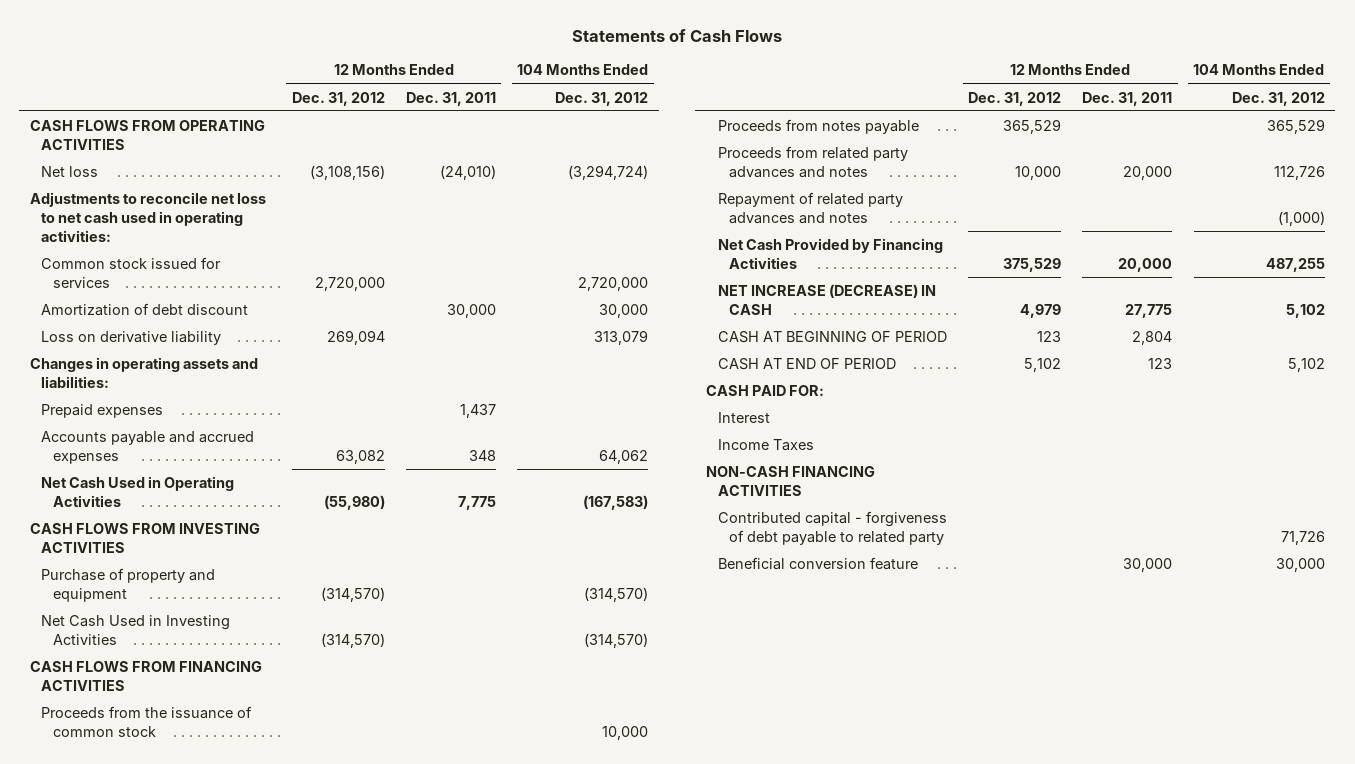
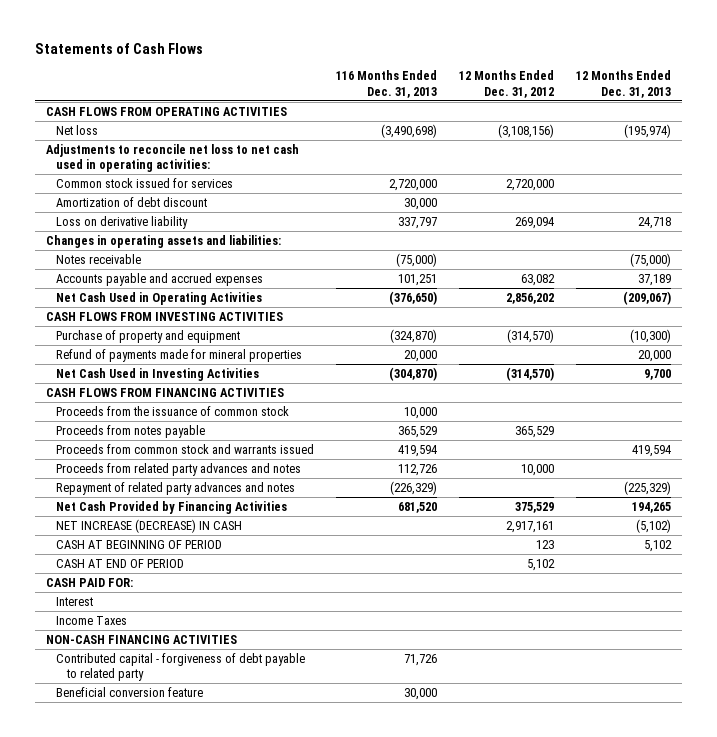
- | 12 Months Ended Dec. 31, 2012 | 12 Months Ended Dec. 31, 2011 | 104 Months Ended Dec. 31, 2012
+ | 116 Months Ended Dec. 31, 2013 | 12 Months Ended Dec. 31, 2012 | 12 Months Ended Dec. 31, 2013
- Prepaid expenses | | 1,437 |
+ Notes receivable | (75,000) | | (75,000)
- Net Cash Used in Operating Activities | (55,980) | 7,775 | (167,583)
+ Net Cash Used in Operating Activities | (376,650) | 2,856,202 | (209,067)
+ Refund of payments made for mineral properties | 20,000 | | 20,000
+ Proceeds from common stock and warrants issued | 419,594 | | 419,594
- NET INCREASE (DECREASE) IN CASH | 4,979 | 27,775 | 5,102
+ NET INCREASE (DECREASE) IN CASH | | 2,917,161 | (5,102)

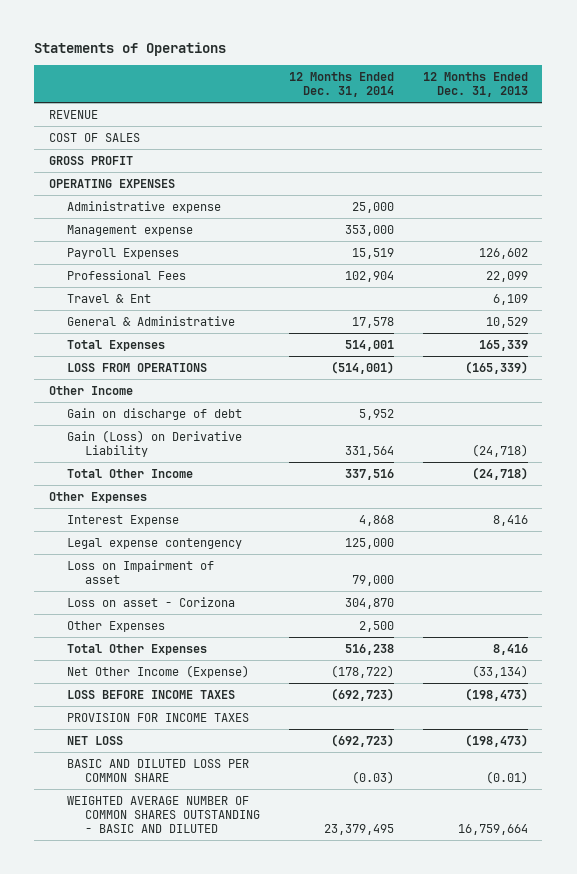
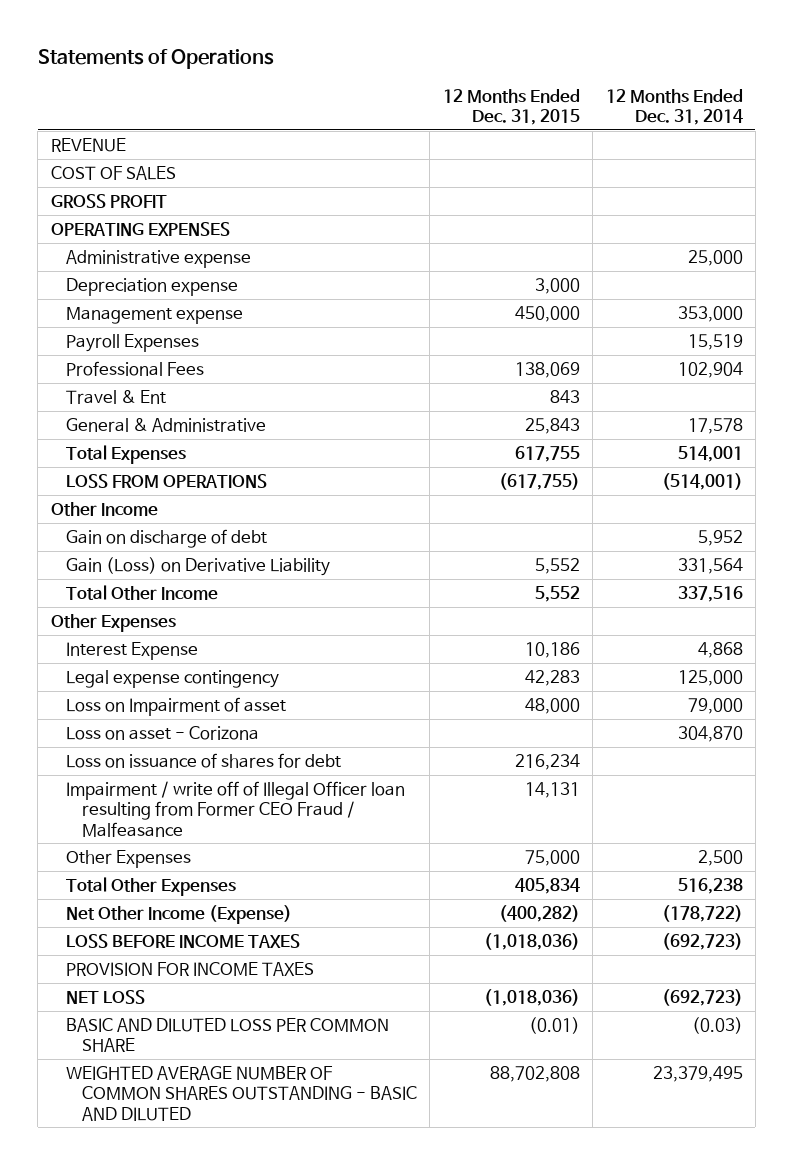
- | 12 Months Ended Dec. 31, 2014 | 12 Months Ended Dec. 31, 2013
+ | 12 Months Ended Dec. 31, 2015 | 12 Months Ended Dec. 31, 2014
+ Depreciation expense | 3,000 |
- Legal expense contengency | 125,000 |
+ Legal expense contingency | 42,283 | 125,000
+ Loss on issuance of shares for debt | 216,234 |
+ Impairment / write off of Illegal Officer loan resulting from Former CEO Fraud / Malfeasance | 14,131 |

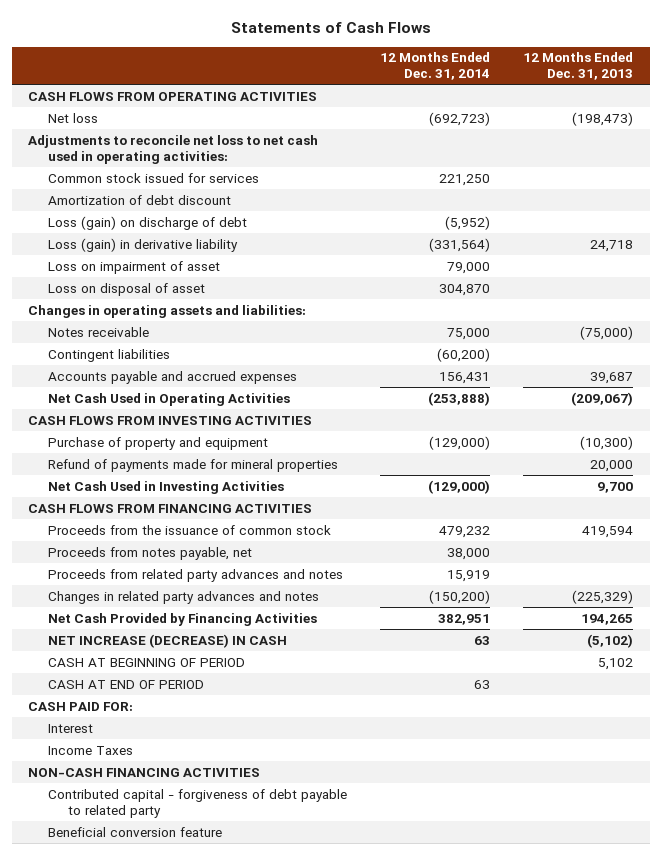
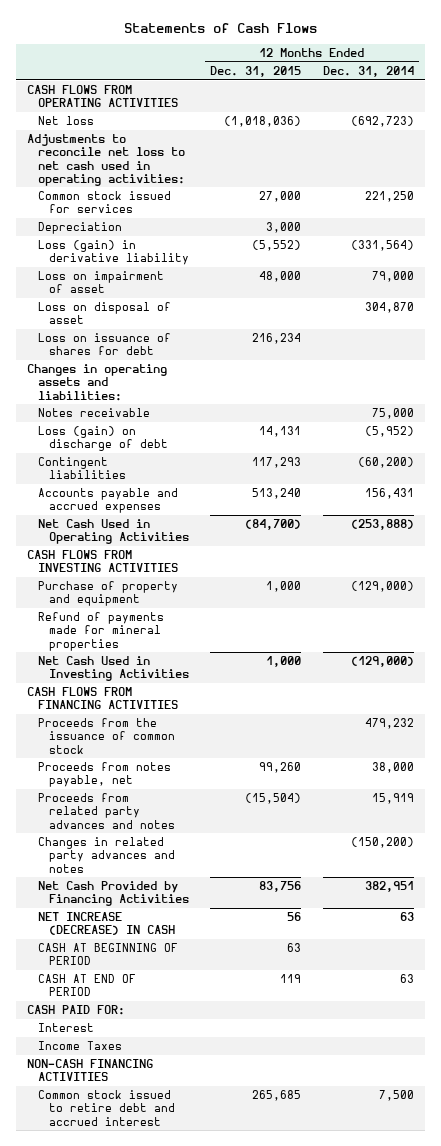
- | 12 Months Ended Dec. 31, 2014 | 12 Months Ended Dec. 31, 2013
+ | 12 Months Ended Dec. 31, 2015 | 12 Months Ended Dec. 31, 2014
- Amortization of debt discount
+ Depreciation | 3,000 |
+ Loss on issuance of shares for debt | 216,234 |
moved down: Loss (gain) on discharge of debt | 14,131 | (5,952)
- Contributed capital - forgiveness of debt payable to related party
- Beneficial conversion feature
+ Common stock issued to retire debt and accrued interest | 265,685 | 7,500

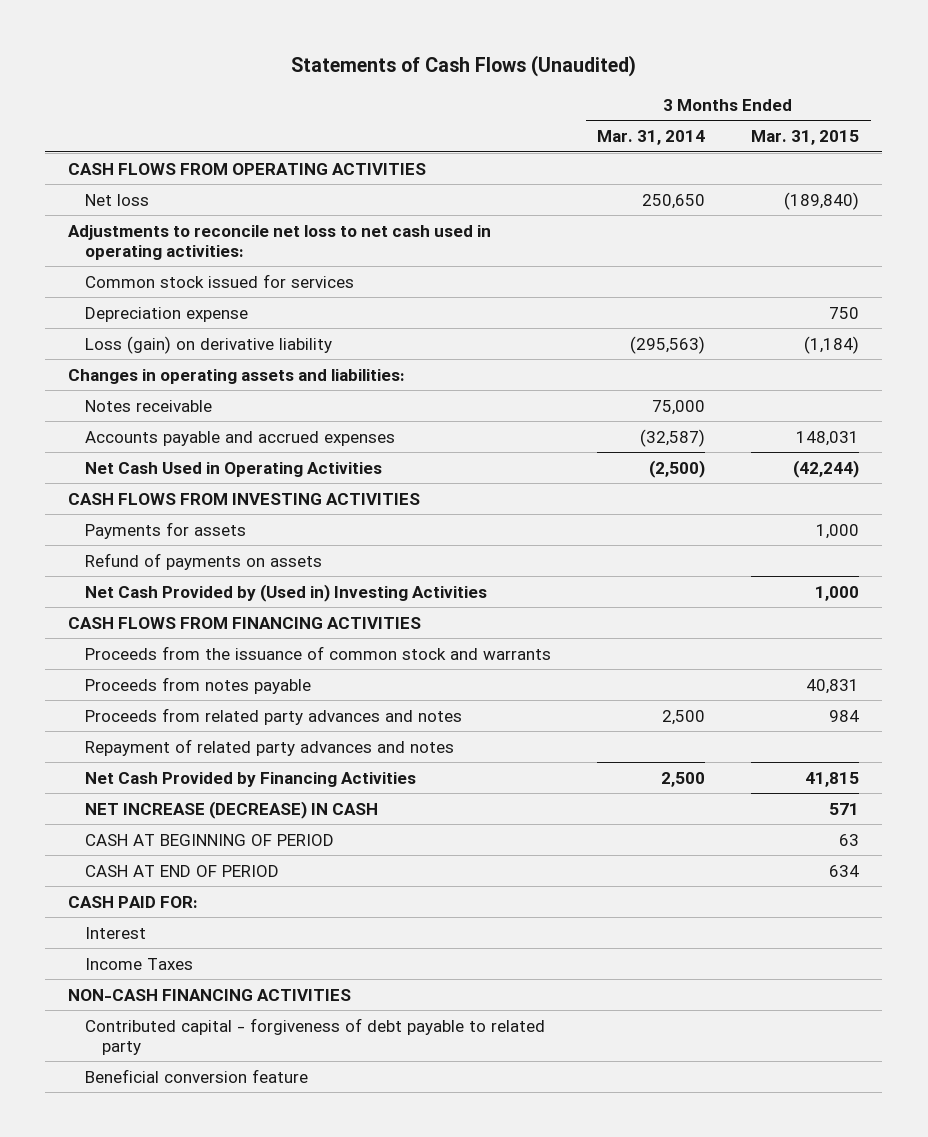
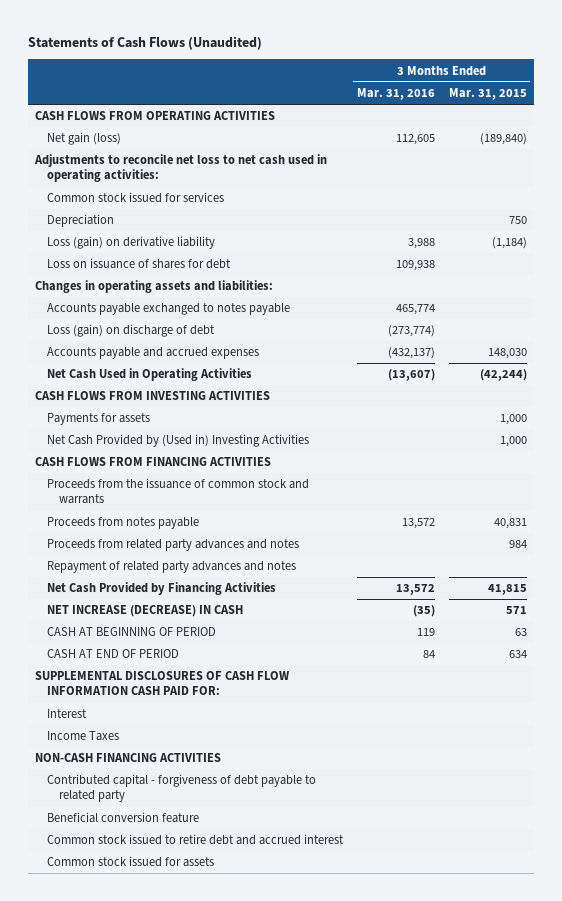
- | 3 Months Ended Mar. 31, 2014 | 3 Months Ended Mar. 31, 2015
+ | 3 Months Ended Mar. 31, 2016 | 3 Months Ended Mar. 31, 2015
- Net loss | 250,650 | (189,840)
+ Net gain (loss) | 112,605 | (189,840)
- Depreciation expense | | 750
+ Depreciation | | 750
+ Loss on issuance of shares for debt | 109,938 |
- Notes receivable | 75,000 |
- Accounts payable and accrued expenses | (32,587) | 148,031
+ Accounts payable exchanged to notes payable | 465,774 |
+ Loss (gain) on discharge of debt | (273,774) |
+ Accounts payable and accrued expenses | (432,137) | 148,030
- Refund of payments on assets
- CASH PAID FOR:
+ SUPPLEMENTAL DISCLOSURES OF CASH FLOW INFORMATION CASH PAID FOR:
+ Common stock issued to retire debt and accrued interest
+ Common stock issued for assets

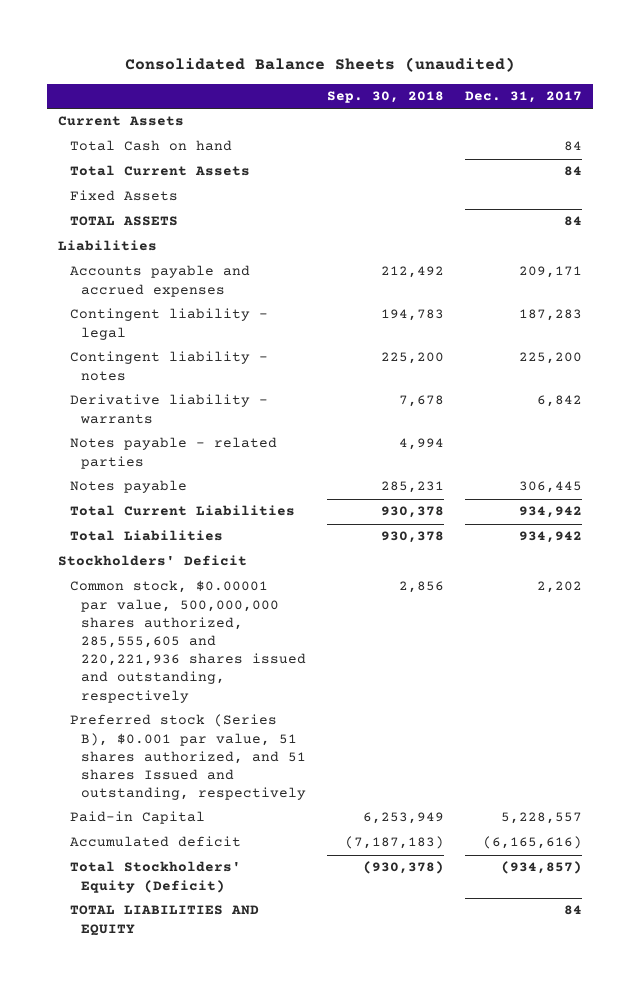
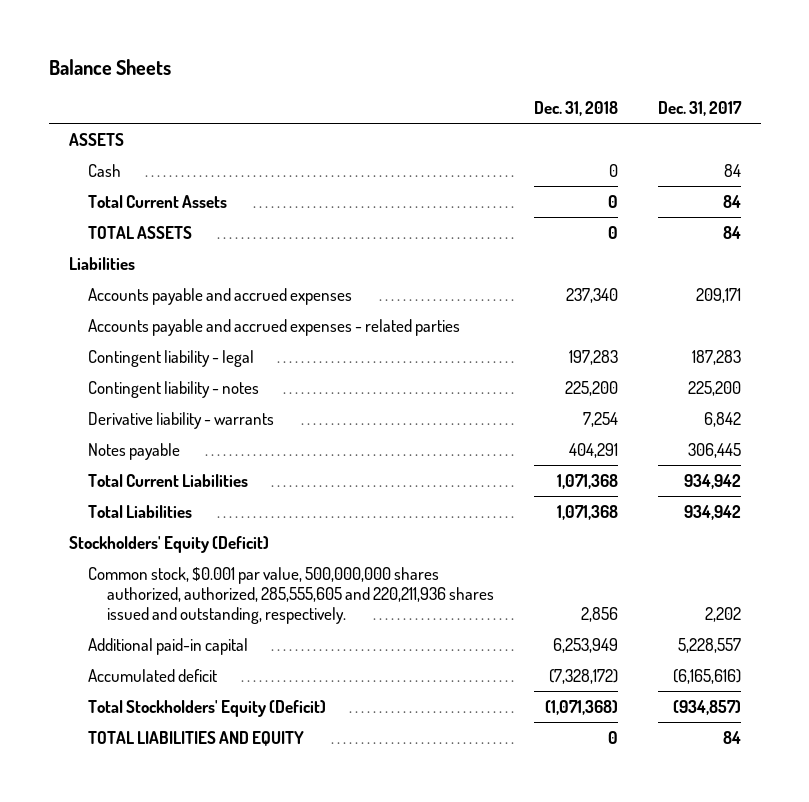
- Consolidated Balance Sheets (unaudited)
+ Balance Sheets
- | Sep. 30, 2018 | Dec. 31, 2017
+ | Dec. 31, 2018 | Dec. 31, 2017
- Current Assets
- Total Cash on hand | | 84
+ ASSETS
+ Cash | 0 | 84
- Fixed Assets
+ Accounts payable and accrued expenses - related parties
- Notes payable - related parties | 4,994 |
- Stockholders' Deficit
- Common stock, $0.00001 par value, 500,000,000 shares authorized, 285,555,605 and 220,221,936 shares issued and outstanding, respectively | 2,856 | 2,202
- Preferred stock (Series B), $0.001 par value, 51 shares authorized, and 51 shares Issued and outstanding, respectively
- Paid-in Capital | 6,253,949 | 5,228,557
+ Stockholders' Equity (Deficit)
+ Common stock, $0.001 par value, 500,000,000 shares authorized, authorized, 285,555,605 and 220,211,936 shares issued and outstanding, respectively. | 2,856 | 2,202
+ Additional paid-in capital | 6,253,949 | 5,228,557

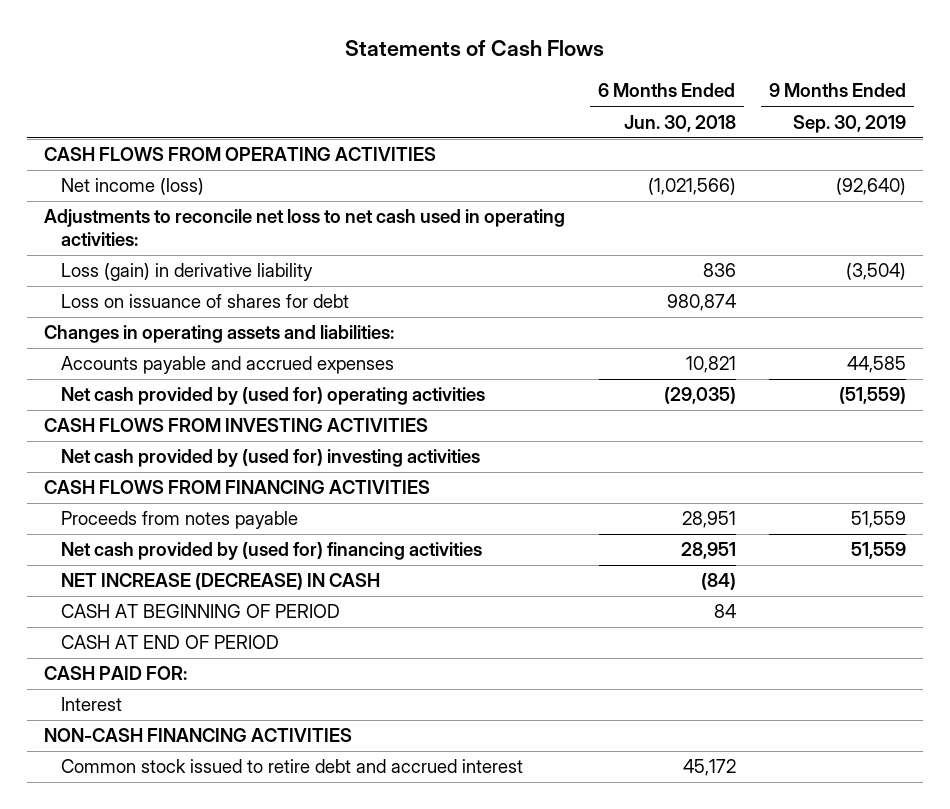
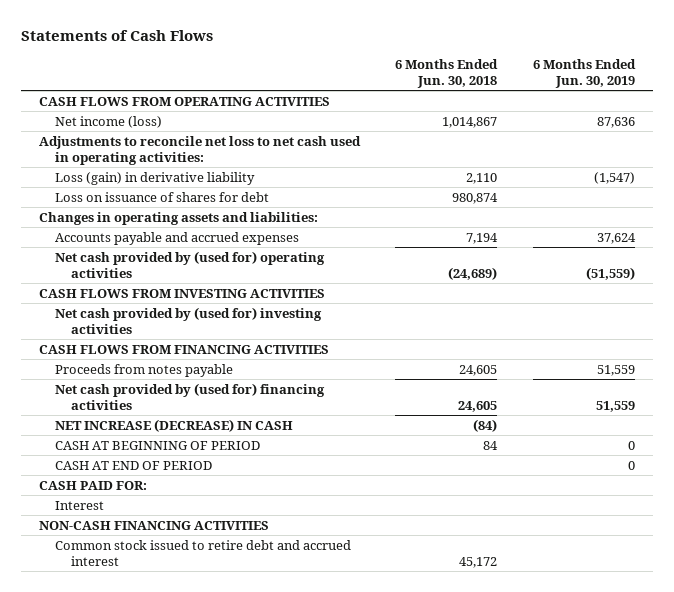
- | 6 Months Ended Jun. 30, 2018 | 9 Months Ended Sep. 30, 2019
+ | 6 Months Ended Jun. 30, 2018 | 6 Months Ended Jun. 30, 2019
- Net income (loss) | (1,021,566) | (92,640)
+ Net income (loss) | 1,014,867 | 87,636
- Loss (gain) in derivative liability | 836 | (3,504)
+ Loss (gain) in derivative liability | 2,110 | (1,547)
- Accounts payable and accrued expenses | 10,821 | 44,585
- Net cash provided by (used for) operating activities | (29,035) | (51,559)
+ Accounts payable and accrued expenses | 7,194 | 37,624
+ Net cash provided by (used for) operating activities | (24,689) | (51,559)
- Proceeds from notes payable | 28,951 | 51,559
- Net cash provided by (used for) financing activities | 28,951 | 51,559
+ Proceeds from notes payable | 24,605 | 51,559
+ Net cash provided by (used for) financing activities | 24,605 | 51,559

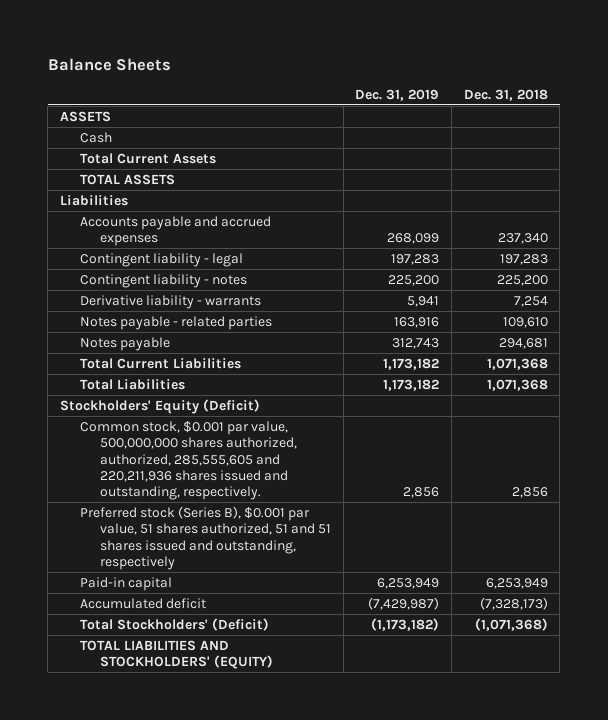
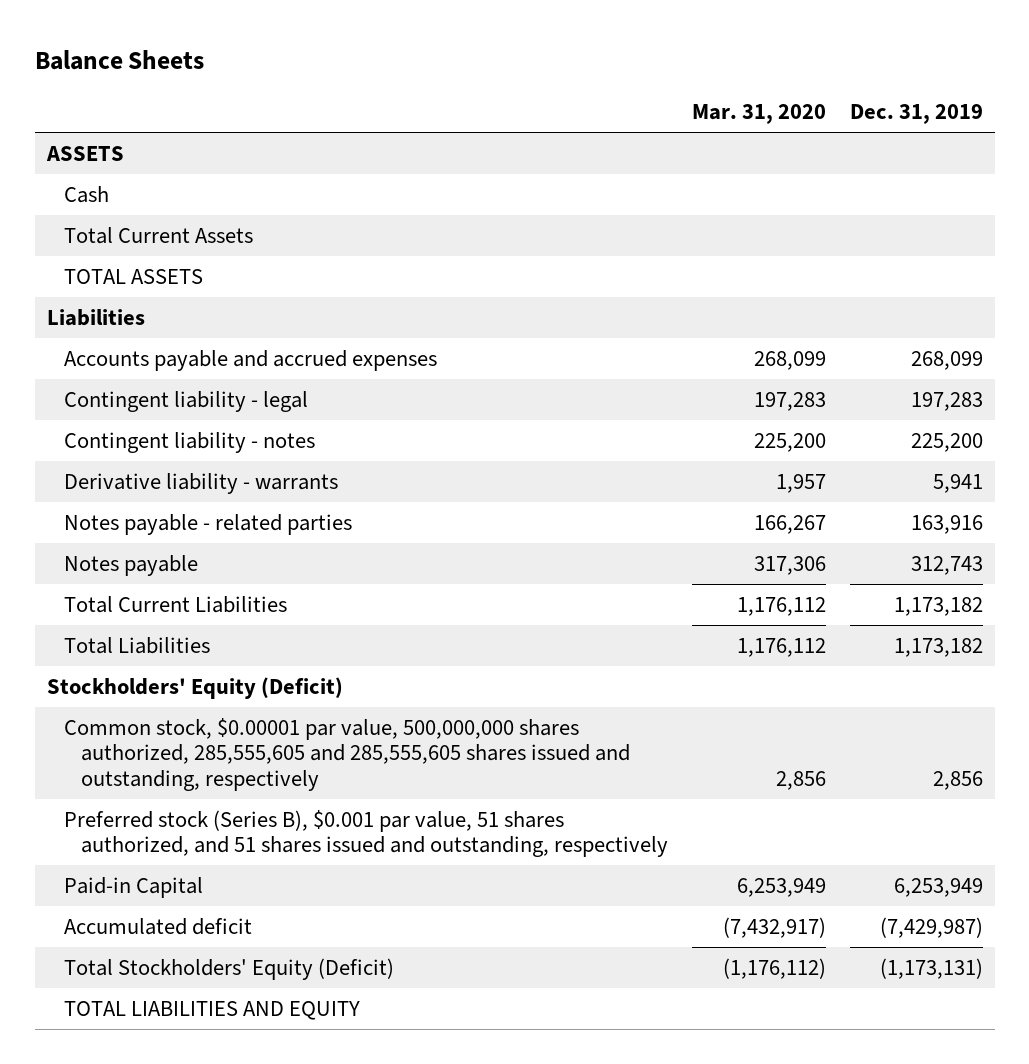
- | Dec. 31, 2019 | Dec. 31, 2018
+ | Mar. 31, 2020 | Dec. 31, 2019
- Common stock, $0.001 par value, 500,000,000 shares authorized, authorized, 285,555,605 and 220,211,936 shares issued and outstanding, respectively. | 2,856 | 2,856
- Preferred stock (Series B), $0.001 par value, 51 shares authorized, 51 and 51 shares issued and outstanding, respectively
- Paid-in capital | 6,253,949 | 6,253,949
+ Common stock, $0.00001 par value, 500,000,000 shares authorized, 285,555,605 and 285,555,605 shares issued and outstanding, respectively | 2,856 | 2,856
+ Preferred stock (Series B), $0.001 par value, 51 shares authorized, and 51 shares issued and outstanding, respectively
+ Paid-in Capital | 6,253,949 | 6,253,949
- Total Stockholders' (Deficit) | (1,173,182) | (1,071,368)
- TOTAL LIABILITIES AND STOCKHOLDERS' (EQUITY)
+ Total Stockholders' Equity (Deficit) | (1,176,112) | (1,173,131)
+ TOTAL LIABILITIES AND EQUITY

